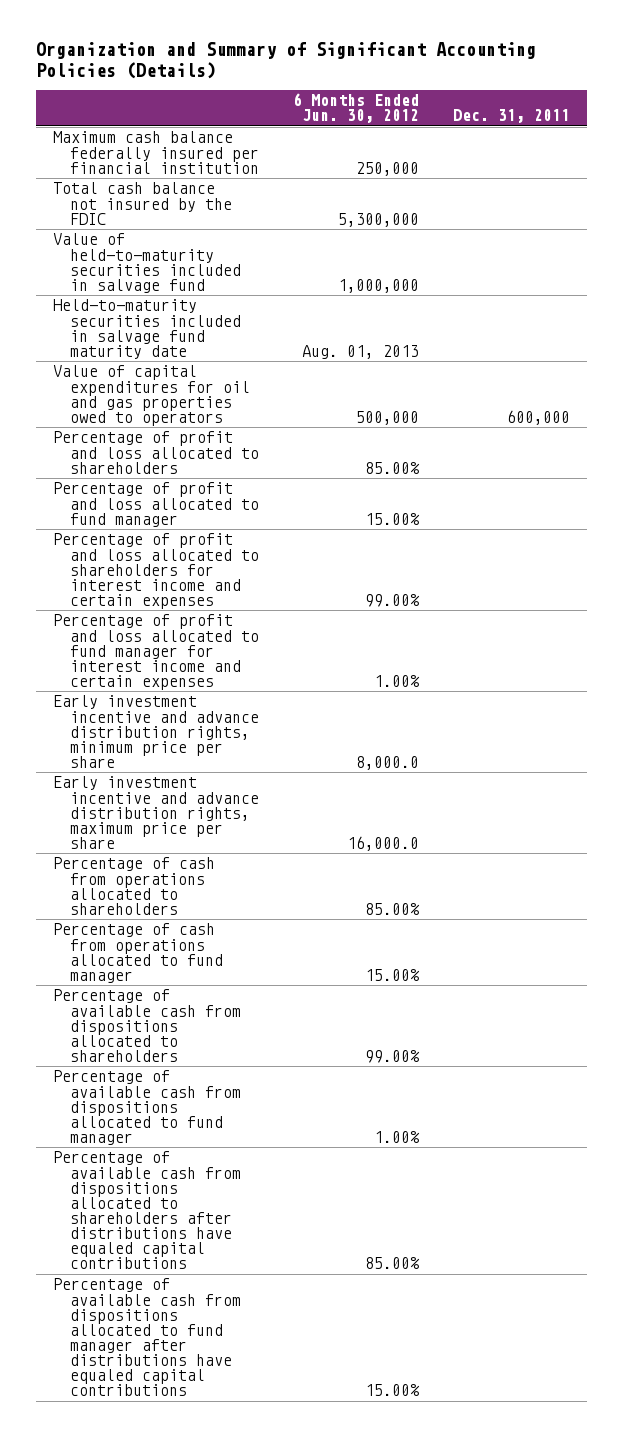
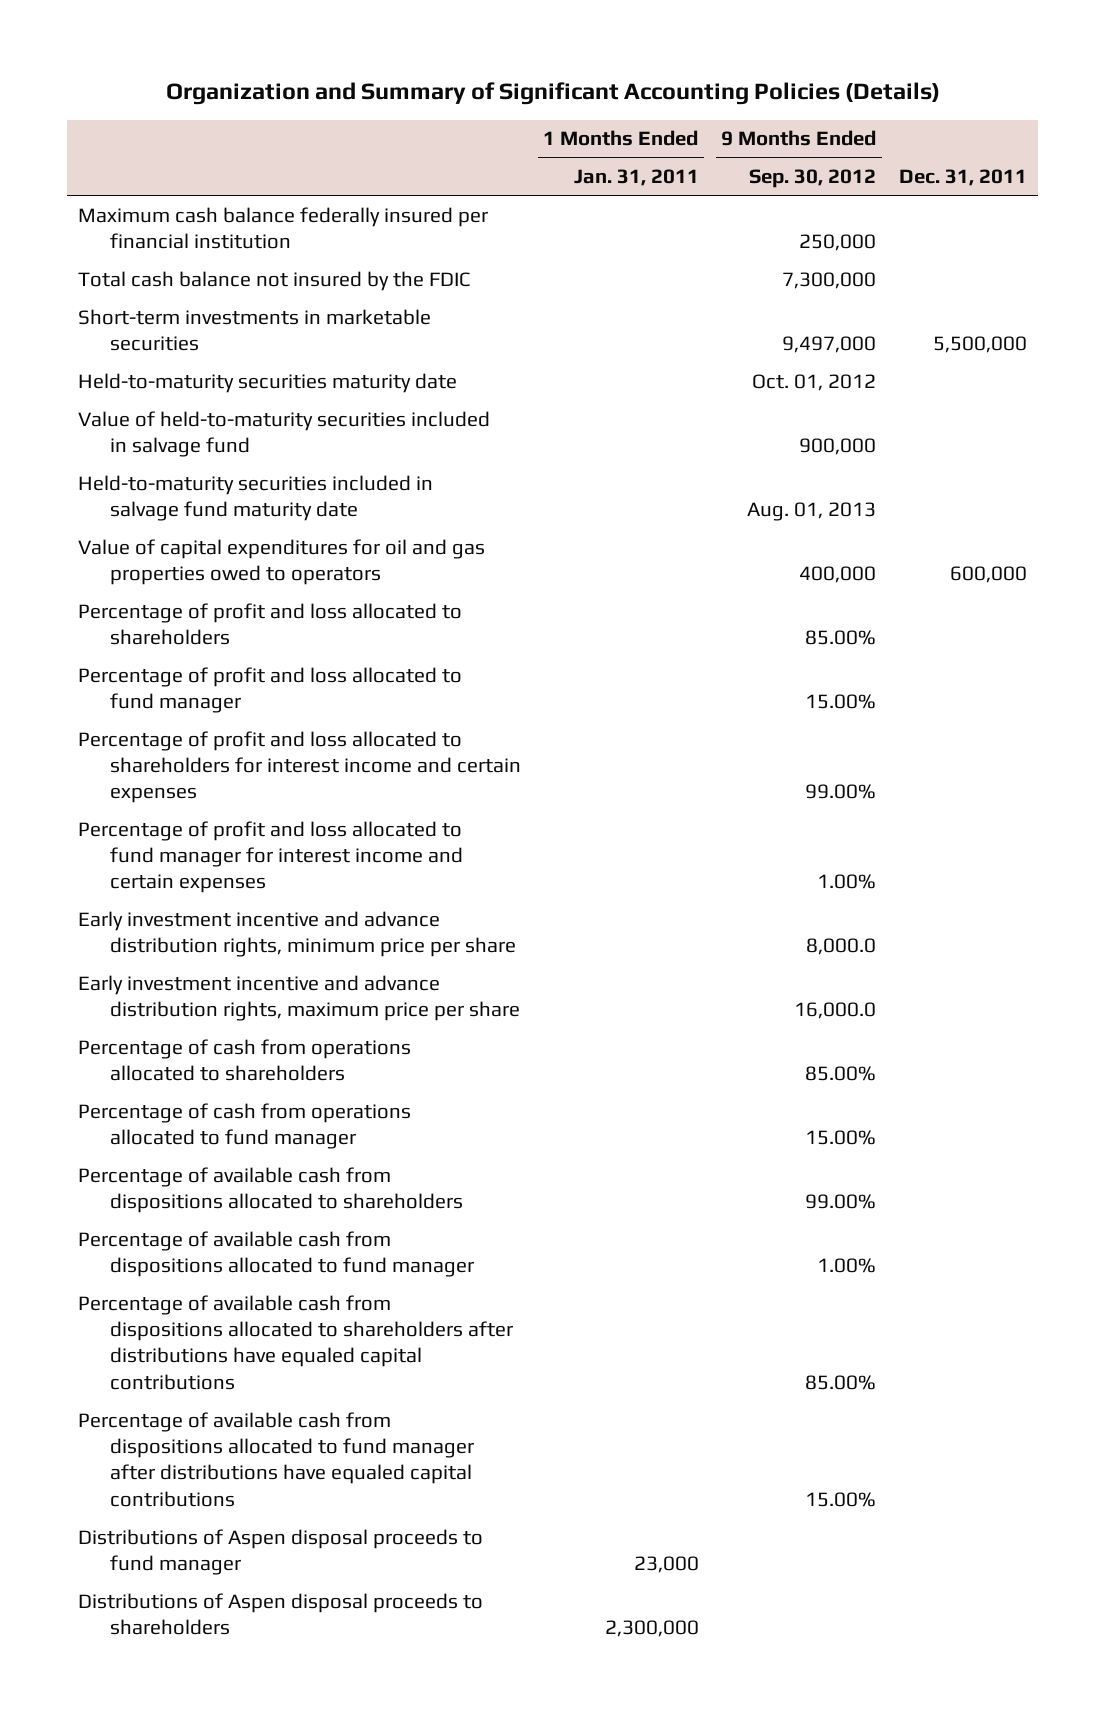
- | 6 Months Ended Jun. 30, 2012 | Dec. 31, 2011
+ | 1 Months Ended Jan. 31, 2011 | 9 Months Ended Sep. 30, 2012 | Dec. 31, 2011
+ Short-term investments in marketable securities | | 9,497,000 | 5,500,000
+ Held-to-maturity securities maturity date | | Oct. 01, 2012 |
+ Distributions of Aspen disposal proceeds to fund manager | 23,000 | |
+ Distributions of Aspen disposal proceeds to shareholders | 2,300,000 | |

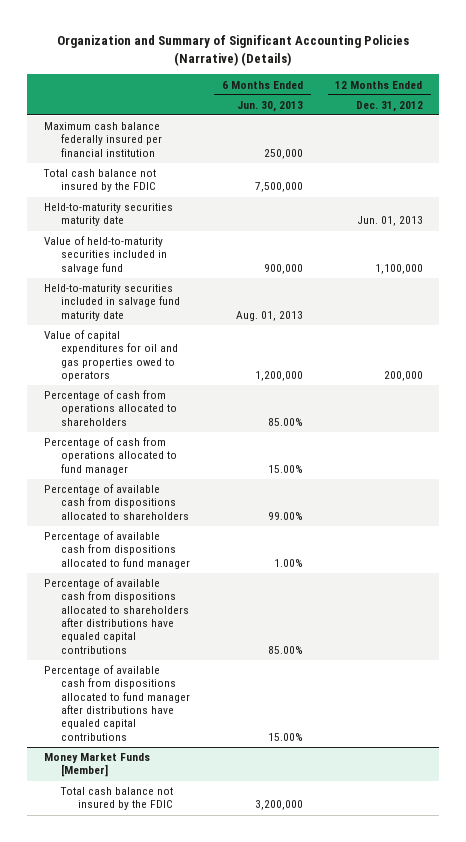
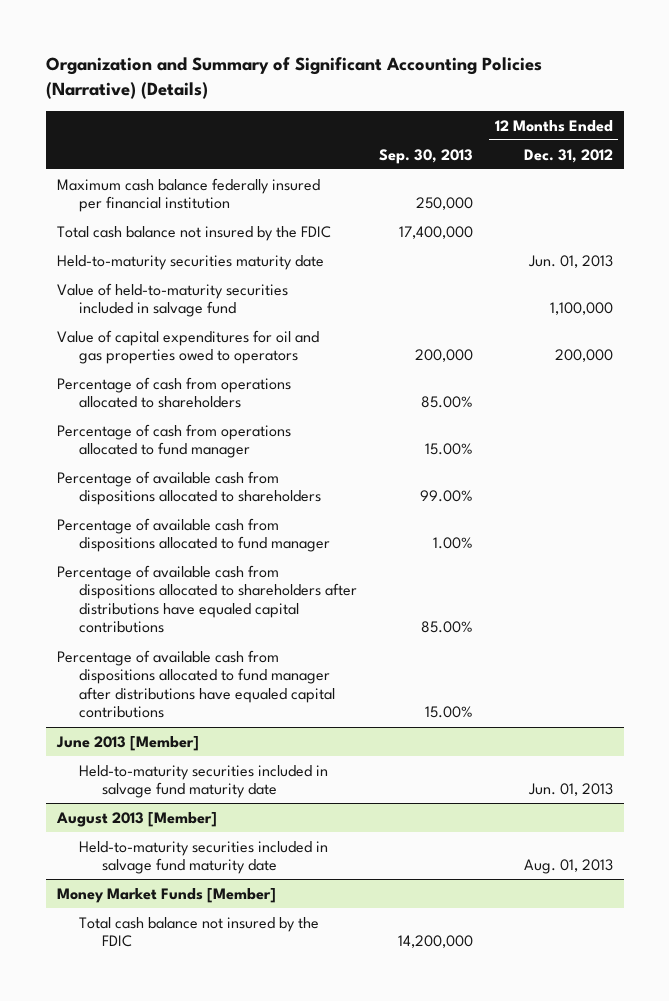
- | 6 Months Ended Jun. 30, 2013 | 12 Months Ended Dec. 31, 2012
+ | Sep. 30, 2013 | 12 Months Ended Dec. 31, 2012
- Held-to-maturity securities included in salvage fund maturity date | Aug. 01, 2013 |
+ June 2013 [Member]
+ Held-to-maturity securities included in salvage fund maturity date | | Jun. 01, 2013
+ August 2013 [Member]
+ Held-to-maturity securities included in salvage fund maturity date | | Aug. 01, 2013

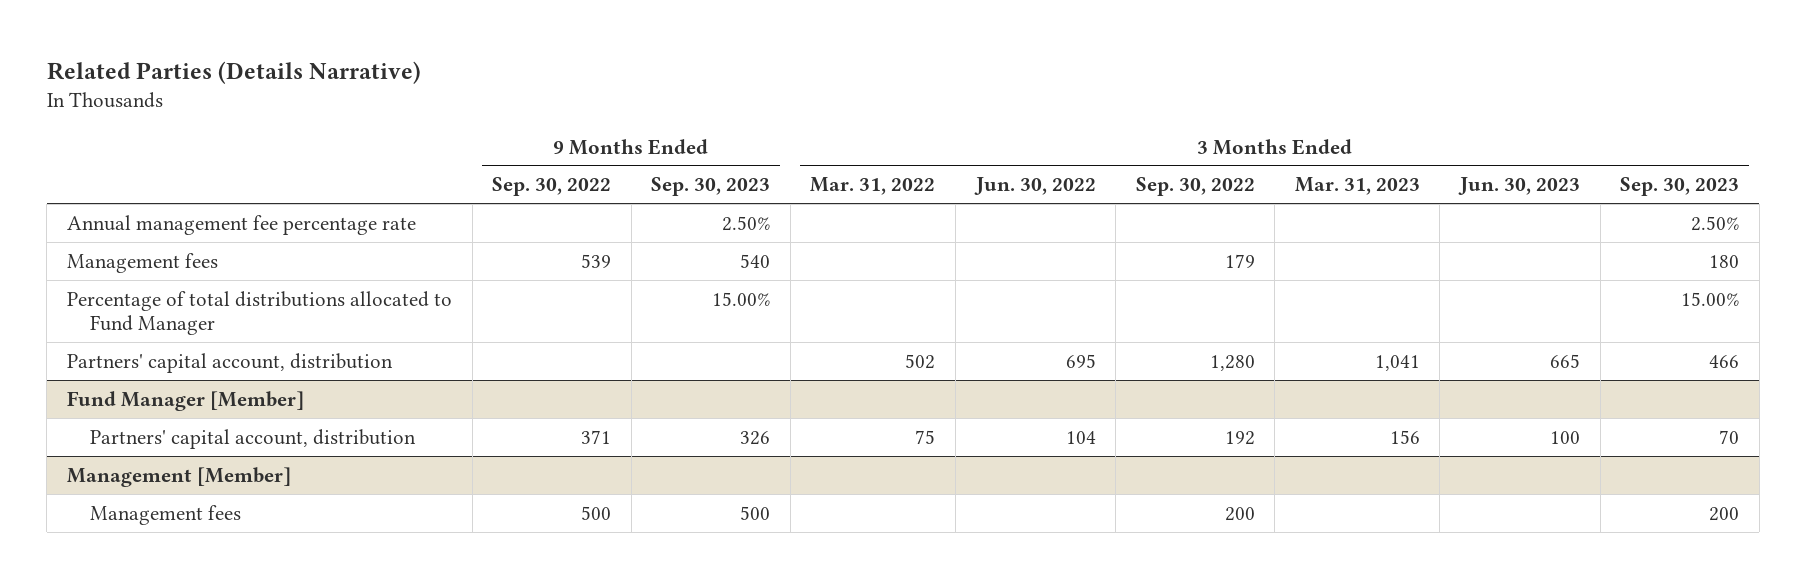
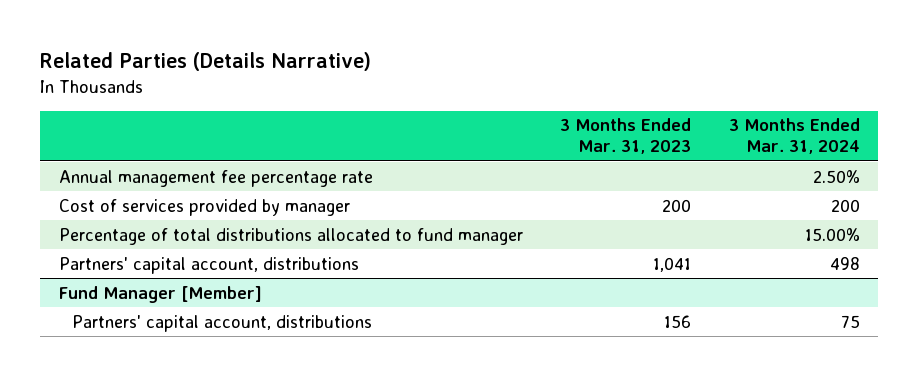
- | 9 Months Ended Sep. 30, 2022 | 9 Months Ended Sep. 30, 2023 | 3 Months Ended Mar. 31, 2022 | 3 Months Ended Jun. 30, 2022 | 3 Months Ended Sep. 30, 2022 | 3 Months Ended Mar. 31, 2023 | 3 Months Ended Jun. 30, 2023 | 3 Months Ended Sep. 30, 2023
+ | 3 Months Ended Mar. 31, 2023 | 3 Months Ended Mar. 31, 2024
- Management fees | 539 | 540 | | | 179 | | | 180
- Percentage of total distributions allocated to Fund Manager | | 15.00% | | | | | | 15.00%
- Partners' capital account, distribution | | | 502 | 695 | 1,280 | 1,041 | 665 | 466
+ Cost of services provided by manager | 200 | 200
+ Percentage of total distributions allocated to fund manager | | 15.00%
+ Partners' capital account, distributions | 1,041 | 498
@ Fund Manager [Member]
- Partners' capital account, distribution | 371 | 326 | 75 | 104 | 192 | 156 | 100 | 70
- Management [Member]
- Management fees | 500 | 500 | | | 200 | | | 200
@ Fund Manager [Member]
+ Partners' capital account, distributions | 156 | 75

